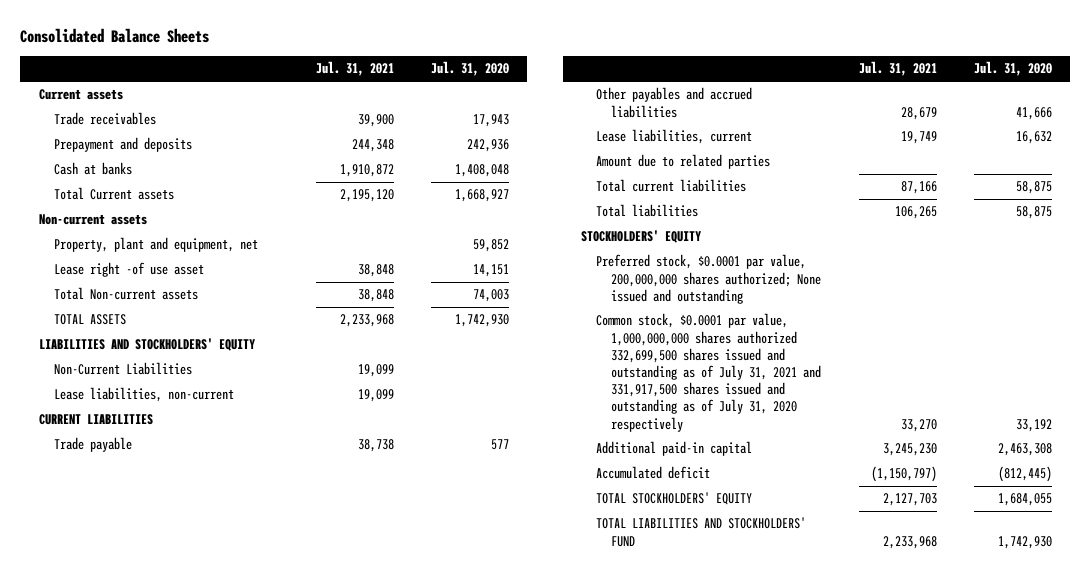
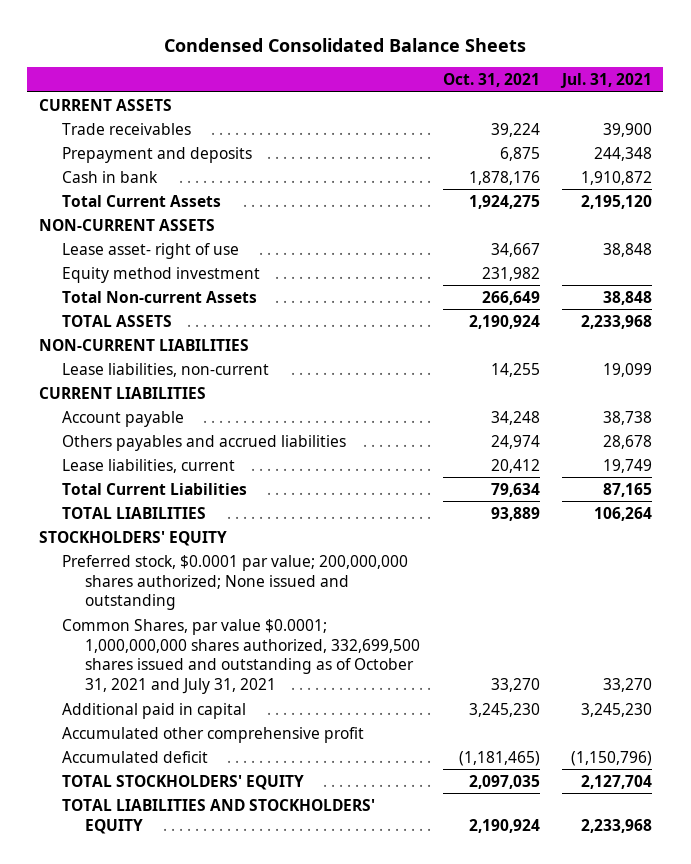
- Consolidated Balance Sheets
+ Condensed Consolidated Balance Sheets
- | Jul. 31, 2021 | Jul. 31, 2020
+ | Oct. 31, 2021 | Jul. 31, 2021
- Current assets
+ CURRENT ASSETS
- Cash at banks | 1,910,872 | 1,408,048
- Total Current assets | 2,195,120 | 1,668,927
- Non-current assets
- Property, plant and equipment, net | | 59,852
- Lease right -of use asset | 38,848 | 14,151
- Total Non-current assets | 38,848 | 74,003
+ Cash in bank | 1,878,176 | 1,910,872
+ Total Current Assets | 1,924,275 | 2,195,120
+ NON-CURRENT ASSETS
+ Lease asset- right of use | 34,667 | 38,848
+ Equity method investment | 231,982 |
+ Total Non-current Assets | 266,649 | 38,848
- LIABILITIES AND STOCKHOLDERS' EQUITY
- Non-Current Liabilities | 19,099 |
+ NON-CURRENT LIABILITIES
- Trade payable | 38,738 | 577
- Other payables and accrued liabilities | 28,679 | 41,666
+ Account payable | 34,248 | 38,738
+ Others payables and accrued liabilities | 24,974 | 28,678
- Amount due to related parties
- Total current liabilities | 87,166 | 58,875
- Total liabilities | 106,265 | 58,875
+ Total Current Liabilities | 79,634 | 87,165
+ TOTAL LIABILITIES | 93,889 | 106,264
- Preferred stock, $0.0001 par value, 200,000,000 shares authorized; None issued and outstanding
- Common stock, $0.0001 par value, 1,000,000,000 shares authorized 332,699,500 shares issued and outstanding as of July 31, 2021 and 331,917,500 shares issued and outstanding as of July 31, 2020 respectively | 33,270 | 33,192
- Additional paid-in capital | 3,245,230 | 2,463,308
- Accumulated deficit | (1,150,797) | (812,445)
- TOTAL STOCKHOLDERS' EQUITY | 2,127,703 | 1,684,055
- TOTAL LIABILITIES AND STOCKHOLDERS' FUND | 2,233,968 | 1,742,930
+ Preferred stock, $0.0001 par value; 200,000,000 shares authorized; None issued and outstanding
+ Common Shares, par value $0.0001; 1,000,000,000 shares authorized, 332,699,500 shares issued and outstanding as of October 31, 2021 and July 31, 2021 | 33,270 | 33,270
+ Additional paid in capital | 3,245,230 | 3,245,230
+ Accumulated other comprehensive profit
+ Accumulated deficit | (1,181,465) | (1,150,796)
+ TOTAL STOCKHOLDERS' EQUITY | 2,097,035 | 2,127,704
+ TOTAL LIABILITIES AND STOCKHOLDERS' EQUITY | 2,190,924 | 2,233,968

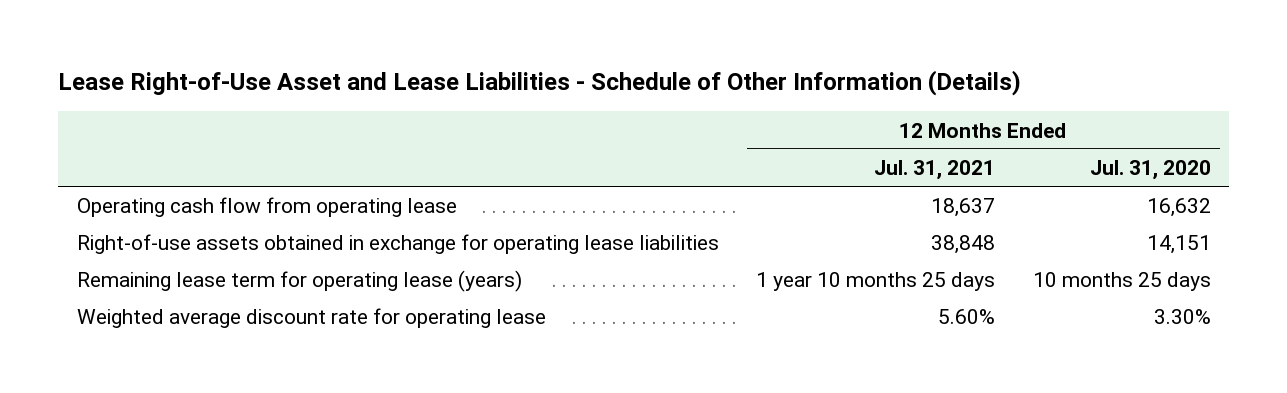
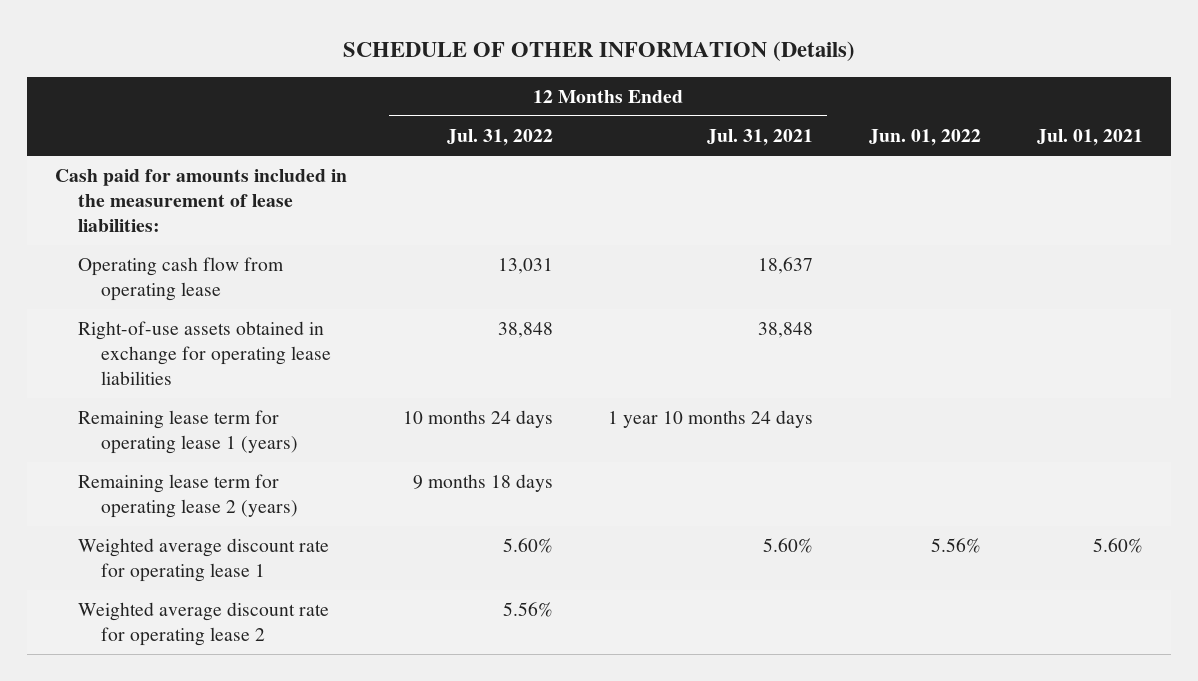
- Lease Right-of-Use Asset and Lease Liabilities - Schedule of Other Information (Details)
+ SCHEDULE OF OTHER INFORMATION (Details)
- | 12 Months Ended Jul. 31, 2021 | 12 Months Ended Jul. 31, 2020
+ | 12 Months Ended Jul. 31, 2022 | 12 Months Ended Jul. 31, 2021 | Jun. 01, 2022 | Jul. 01, 2021
+ Cash paid for amounts included in the measurement of lease liabilities:
- Remaining lease term for operating lease (years) | 1 year 10 months 25 days | 10 months 25 days
- Weighted average discount rate for operating lease | 5.60% | 3.30%
+ Remaining lease term for operating lease 1 (years) | 10 months 24 days | 1 year 10 months 24 days | |
+ Remaining lease term for operating lease 2 (years) | 9 months 18 days | | |
+ Weighted average discount rate for operating lease 1 | 5.60% | 5.60% | 5.56% | 5.60%
+ Weighted average discount rate for operating lease 2 | 5.56% | | |

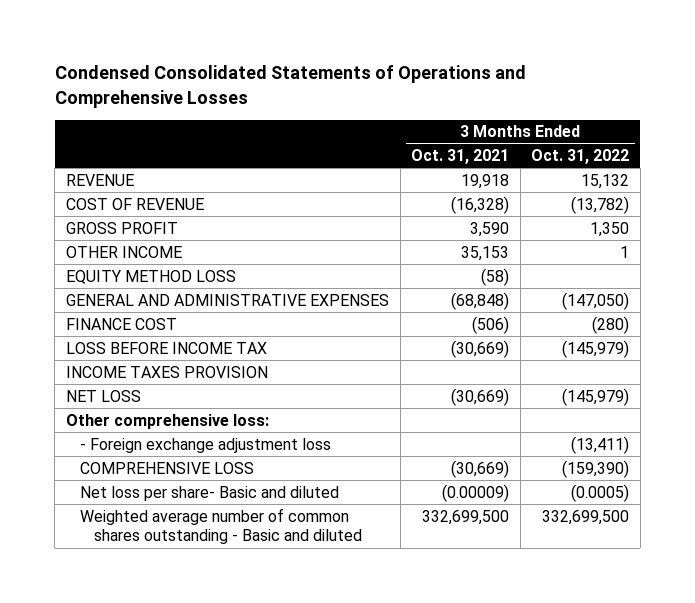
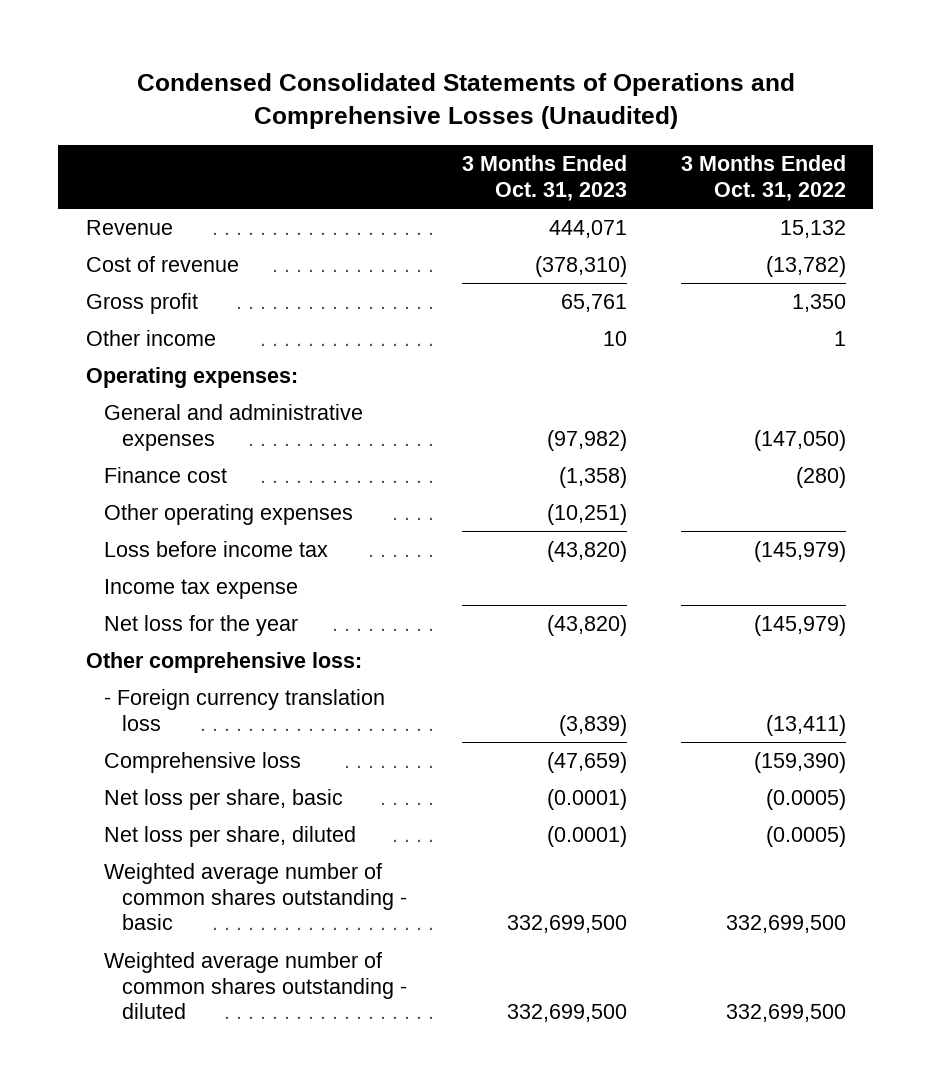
- Condensed Consolidated Statements of Operations and Comprehensive Losses
+ Condensed Consolidated Statements of Operations and Comprehensive Losses (Unaudited)
- | 3 Months Ended Oct. 31, 2021 | 3 Months Ended Oct. 31, 2022
+ | 3 Months Ended Oct. 31, 2023 | 3 Months Ended Oct. 31, 2022
- REVENUE | 19,918 | 15,132
- COST OF REVENUE | (16,328) | (13,782)
- GROSS PROFIT | 3,590 | 1,350
- OTHER INCOME | 35,153 | 1
- EQUITY METHOD LOSS | (58) |
- GENERAL AND ADMINISTRATIVE EXPENSES | (68,848) | (147,050)
- FINANCE COST | (506) | (280)
- LOSS BEFORE INCOME TAX | (30,669) | (145,979)
- INCOME TAXES PROVISION
- NET LOSS | (30,669) | (145,979)
+ Revenue | 444,071 | 15,132
+ Cost of revenue | (378,310) | (13,782)
+ Gross profit | 65,761 | 1,350
+ Other income | 10 | 1
+ Operating expenses:
+ General and administrative expenses | (97,982) | (147,050)
+ Finance cost | (1,358) | (280)
+ Other operating expenses | (10,251) |
+ Loss before income tax | (43,820) | (145,979)
+ Income tax expense
+ Net loss for the year | (43,820) | (145,979)
- - Foreign exchange adjustment loss | | (13,411)
- COMPREHENSIVE LOSS | (30,669) | (159,390)
- Net loss per share- Basic and diluted | (0.00009) | (0.0005)
- Weighted average number of common shares outstanding - Basic and diluted | 332,699,500 | 332,699,500
+ - Foreign currency translation loss | (3,839) | (13,411)
+ Comprehensive loss | (47,659) | (159,390)
+ Net loss per share, basic | (0.0001) | (0.0005)
+ Net loss per share, diluted | (0.0001) | (0.0005)
+ Weighted average number of common shares outstanding - basic | 332,699,500 | 332,699,500
+ Weighted average number of common shares outstanding - diluted | 332,699,500 | 332,699,500

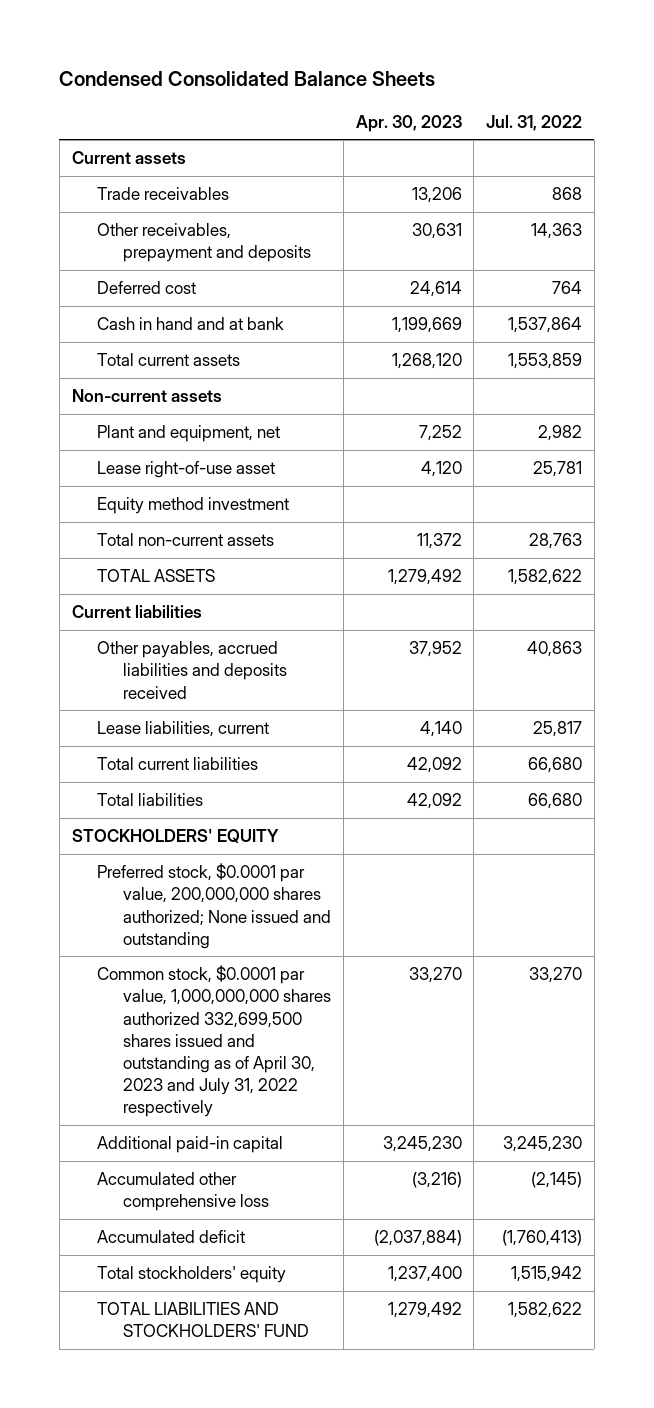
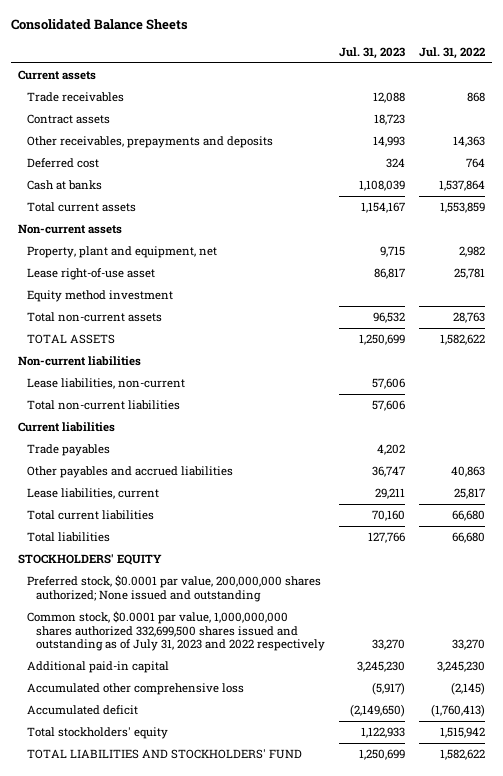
- Condensed Consolidated Balance Sheets
+ Consolidated Balance Sheets
- | Apr. 30, 2023 | Jul. 31, 2022
+ | Jul. 31, 2023 | Jul. 31, 2022
- Other receivables, prepayment and deposits | 30,631 | 14,363
+ Contract assets | 18,723 |
+ Other receivables, prepayments and deposits | 14,993 | 14,363
- Cash in hand and at bank | 1,199,669 | 1,537,864
+ Cash at banks | 1,108,039 | 1,537,864
- Plant and equipment, net | 7,252 | 2,982
+ Property, plant and equipment, net | 9,715 | 2,982
+ Non-current liabilities
+ Lease liabilities, non-current | 57,606 |
+ Total non-current liabilities | 57,606 |
- Other payables, accrued liabilities and deposits received | 37,952 | 40,863
+ Trade payables | 4,202 |
+ Other payables and accrued liabilities | 36,747 | 40,863
- Common stock, $0.0001 par value, 1,000,000,000 shares authorized 332,699,500 shares issued and outstanding as of April 30, 2023 and July 31, 2022 respectively | 33,270 | 33,270
+ Common stock, $0.0001 par value, 1,000,000,000 shares authorized 332,699,500 shares issued and outstanding as of July 31, 2023 and 2022 respectively | 33,270 | 33,270

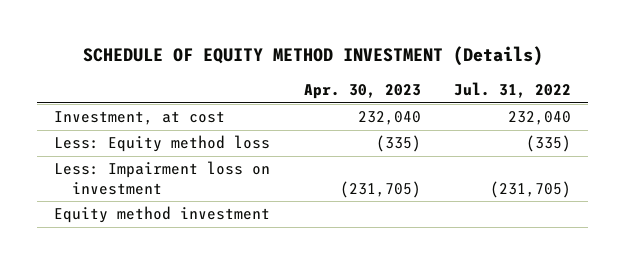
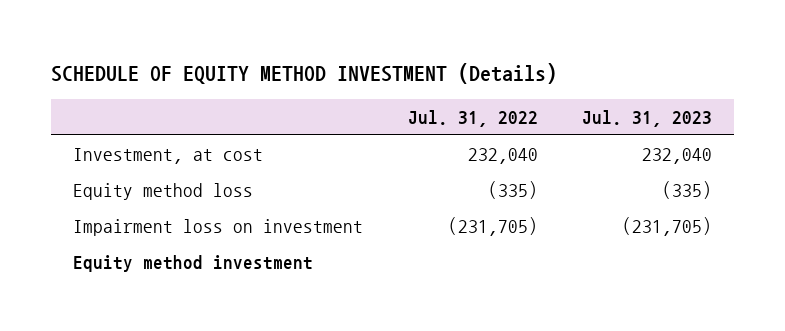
- | Apr. 30, 2023 | Jul. 31, 2022
+ | Jul. 31, 2022 | Jul. 31, 2023
- Less: Equity method loss | (335) | (335)
- Less: Impairment loss on investment | (231,705) | (231,705)
+ Equity method loss | (335) | (335)
+ Impairment loss on investment | (231,705) | (231,705)

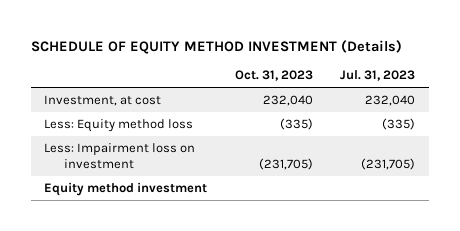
- | Jul. 31, 2022 | Jul. 31, 2023
+ | Oct. 31, 2023 | Jul. 31, 2023
- Equity method loss | (335) | (335)
- Impairment loss on investment | (231,705) | (231,705)
+ Less: Equity method loss | (335) | (335)
+ Less: Impairment loss on investment | (231,705) | (231,705)

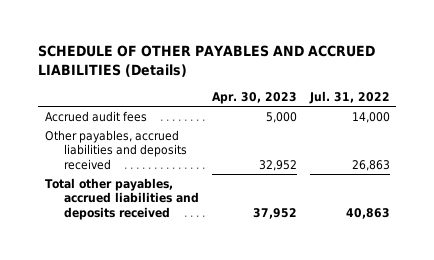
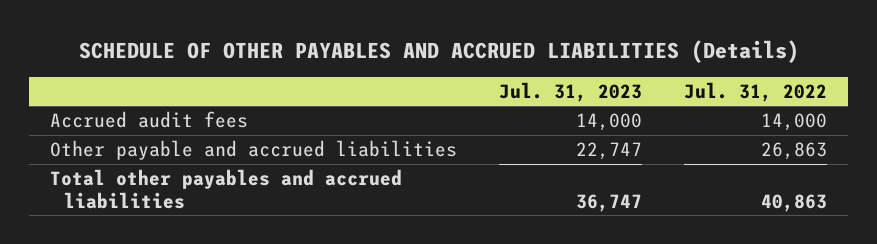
- | Apr. 30, 2023 | Jul. 31, 2022
+ | Jul. 31, 2023 | Jul. 31, 2022
- Other payables, accrued liabilities and deposits received | 32,952 | 26,863
- Total other payables, accrued liabilities and deposits received | 37,952 | 40,863
+ Other payable and accrued liabilities | 22,747 | 26,863
+ Total other payables and accrued liabilities | 36,747 | 40,863

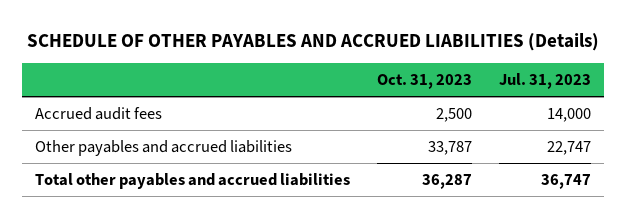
- | Jul. 31, 2023 | Jul. 31, 2022
+ | Oct. 31, 2023 | Jul. 31, 2023
- Other payable and accrued liabilities | 22,747 | 26,863
+ Other payables and accrued liabilities | 33,787 | 22,747

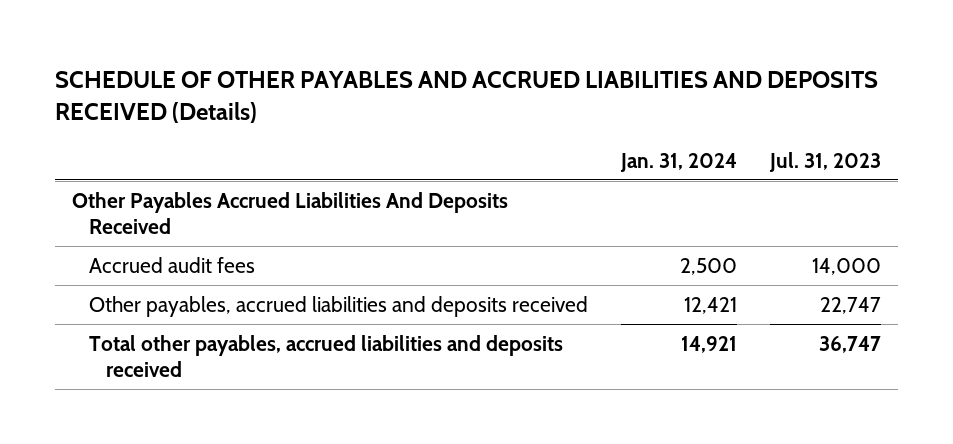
- SCHEDULE OF OTHER PAYABLES AND ACCRUED LIABILITIES (Details)
+ SCHEDULE OF OTHER PAYABLES AND ACCRUED LIABILITIES AND DEPOSITS RECEIVED (Details)
- | Oct. 31, 2023 | Jul. 31, 2023
+ | Jan. 31, 2024 | Jul. 31, 2023
+ Other Payables Accrued Liabilities And Deposits Received
- Other payables and accrued liabilities | 33,787 | 22,747
- Total other payables and accrued liabilities | 36,287 | 36,747
+ Other payables, accrued liabilities and deposits received | 12,421 | 22,747
+ Total other payables, accrued liabilities and deposits received | 14,921 | 36,747

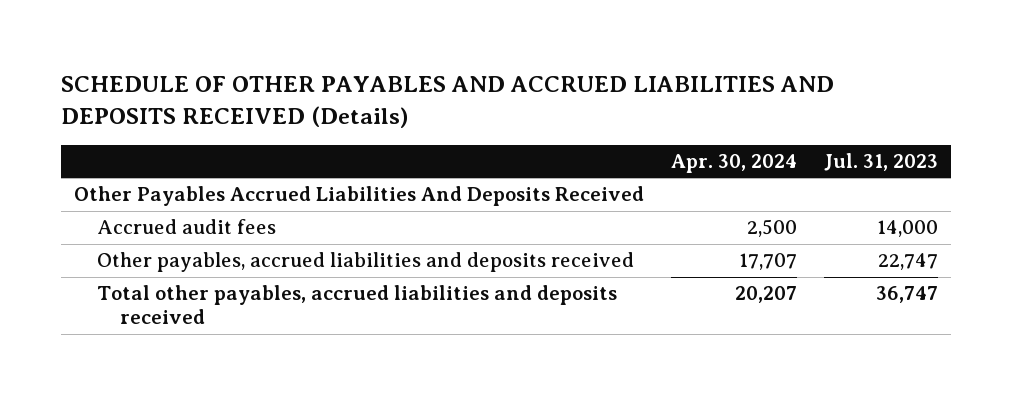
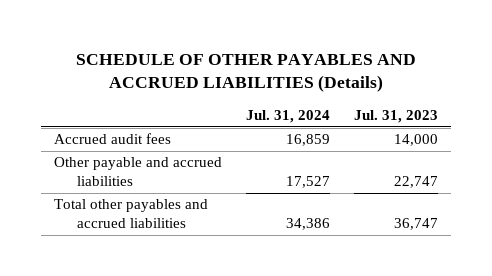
- SCHEDULE OF OTHER PAYABLES AND ACCRUED LIABILITIES AND DEPOSITS RECEIVED (Details)
+ SCHEDULE OF OTHER PAYABLES AND ACCRUED LIABILITIES (Details)
- | Apr. 30, 2024 | Jul. 31, 2023
+ | Jul. 31, 2024 | Jul. 31, 2023
- Other Payables Accrued Liabilities And Deposits Received
- Other payables, accrued liabilities and deposits received | 17,707 | 22,747
- Total other payables, accrued liabilities and deposits received | 20,207 | 36,747
+ Other payable and accrued liabilities | 17,527 | 22,747
+ Total other payables and accrued liabilities | 34,386 | 36,747

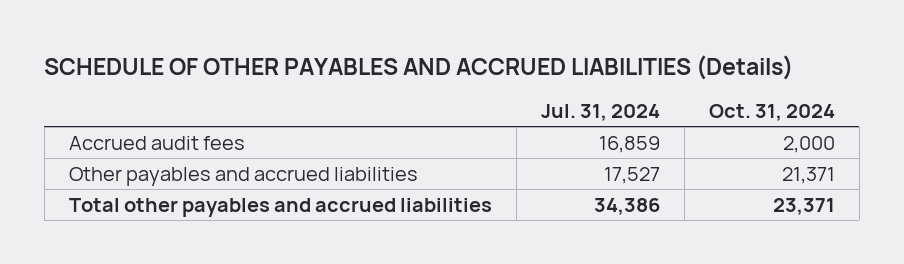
- | Jul. 31, 2024 | Jul. 31, 2023
+ | Jul. 31, 2024 | Oct. 31, 2024
- Other payable and accrued liabilities | 17,527 | 22,747
+ Other payables and accrued liabilities | 17,527 | 21,371

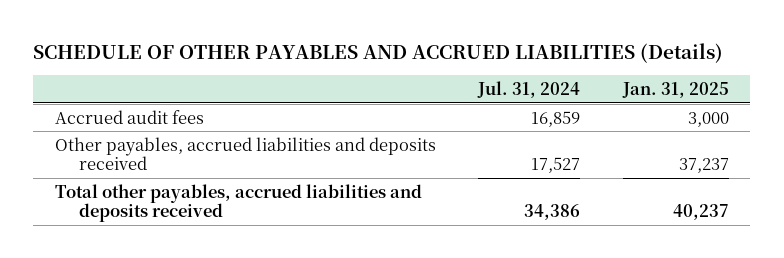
- | Jul. 31, 2024 | Oct. 31, 2024
+ | Jul. 31, 2024 | Jan. 31, 2025
- Other payables and accrued liabilities | 17,527 | 21,371
- Total other payables and accrued liabilities | 34,386 | 23,371
+ Other payables, accrued liabilities and deposits received | 17,527 | 37,237
+ Total other payables, accrued liabilities and deposits received | 34,386 | 40,237

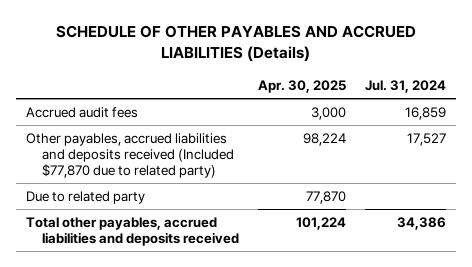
- | Jul. 31, 2024 | Jan. 31, 2025
+ | Apr. 30, 2025 | Jul. 31, 2024
- Other payables, accrued liabilities and deposits received | 17,527 | 37,237
+ Other payables, accrued liabilities and deposits received (Included $77,870 due to related party) | 98,224 | 17,527
+ Due to related party | 77,870 |

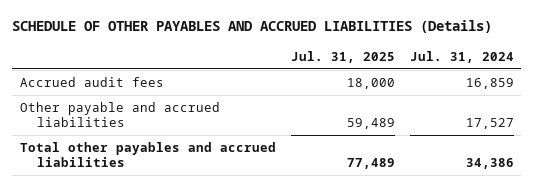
- | Apr. 30, 2025 | Jul. 31, 2024
+ | Jul. 31, 2025 | Jul. 31, 2024
- Other payables, accrued liabilities and deposits received (Included $77,870 due to related party) | 98,224 | 17,527
- Due to related party | 77,870 |
- Total other payables, accrued liabilities and deposits received | 101,224 | 34,386
+ Other payable and accrued liabilities | 59,489 | 17,527
+ Total other payables and accrued liabilities | 77,489 | 34,386

